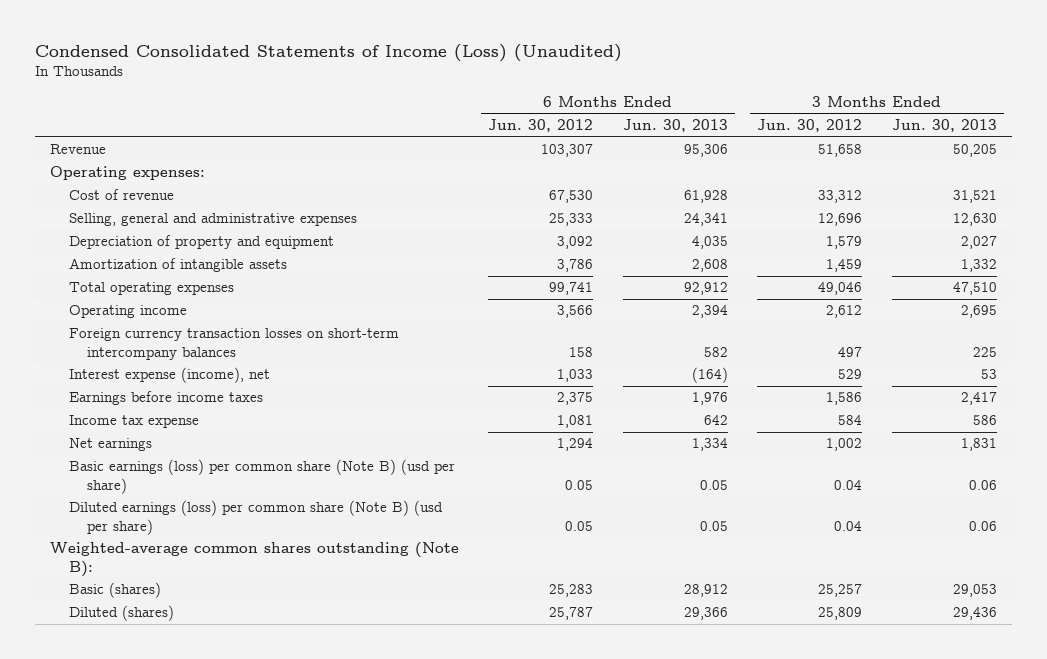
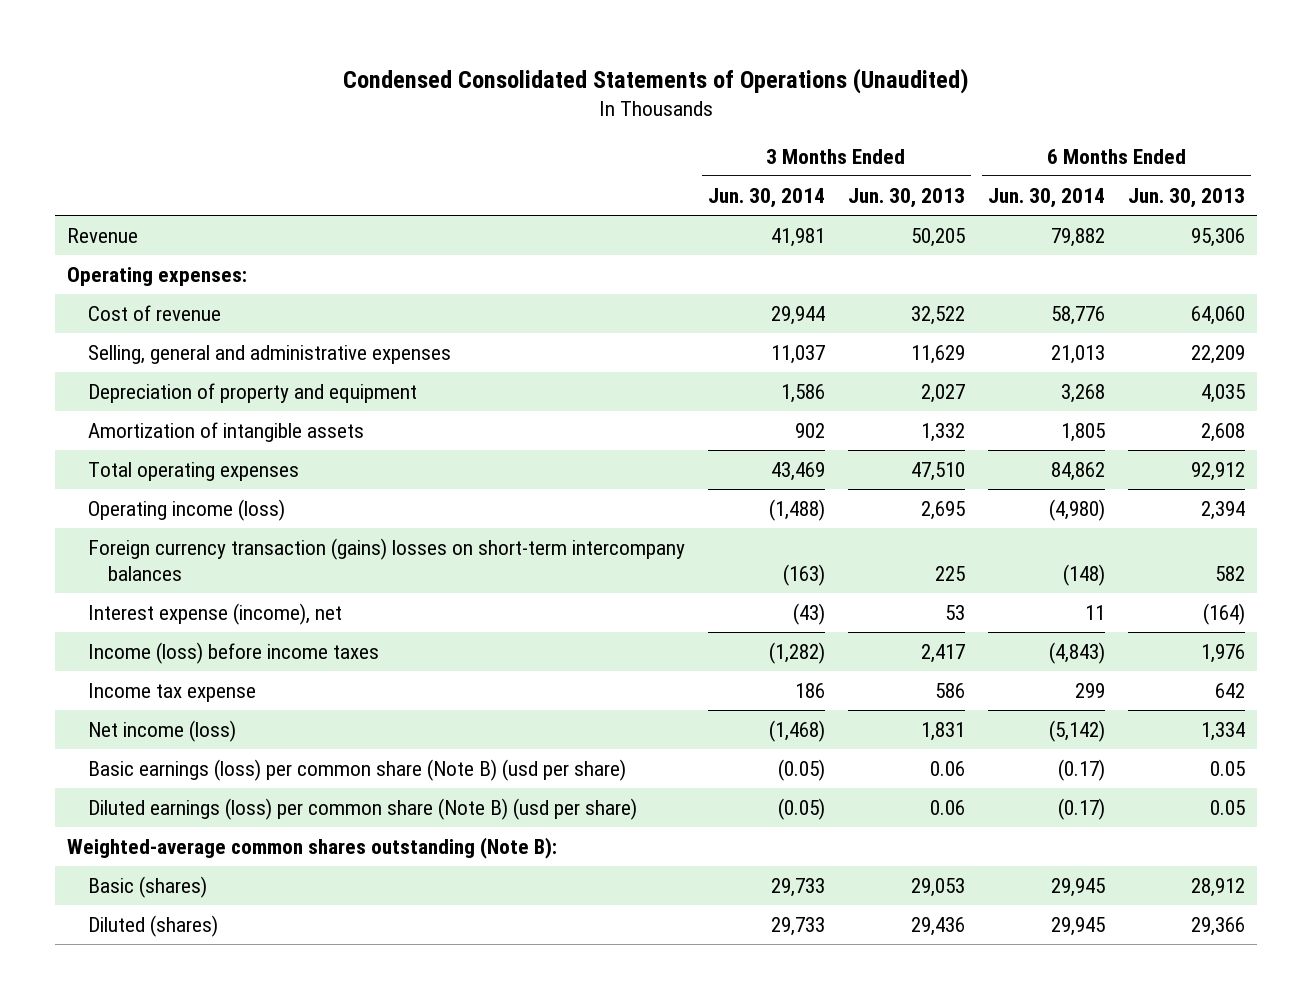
- Condensed Consolidated Statements of Income (Loss) (Unaudited)
+ Condensed Consolidated Statements of Operations (Unaudited)
- | 6 Months Ended Jun. 30, 2012 | 6 Months Ended Jun. 30, 2013 | 3 Months Ended Jun. 30, 2012 | 3 Months Ended Jun. 30, 2013
+ | 3 Months Ended Jun. 30, 2014 | 3 Months Ended Jun. 30, 2013 | 6 Months Ended Jun. 30, 2014 | 6 Months Ended Jun. 30, 2013
- Cost of revenue | 67,530 | 61,928 | 33,312 | 31,521
- Selling, general and administrative expenses | 25,333 | 24,341 | 12,696 | 12,630
+ Cost of revenue | 29,944 | 32,522 | 58,776 | 64,060
+ Selling, general and administrative expenses | 11,037 | 11,629 | 21,013 | 22,209
- Operating income | 3,566 | 2,394 | 2,612 | 2,695
- Foreign currency transaction losses on short-term intercompany balances | 158 | 582 | 497 | 225
+ Operating income (loss) | (1,488) | 2,695 | (4,980) | 2,394
+ Foreign currency transaction (gains) losses on short-term intercompany balances | (163) | 225 | (148) | 582
- Earnings before income taxes | 2,375 | 1,976 | 1,586 | 2,417
+ Income (loss) before income taxes | (1,282) | 2,417 | (4,843) | 1,976
- Net earnings | 1,294 | 1,334 | 1,002 | 1,831
+ Net income (loss) | (1,468) | 1,831 | (5,142) | 1,334

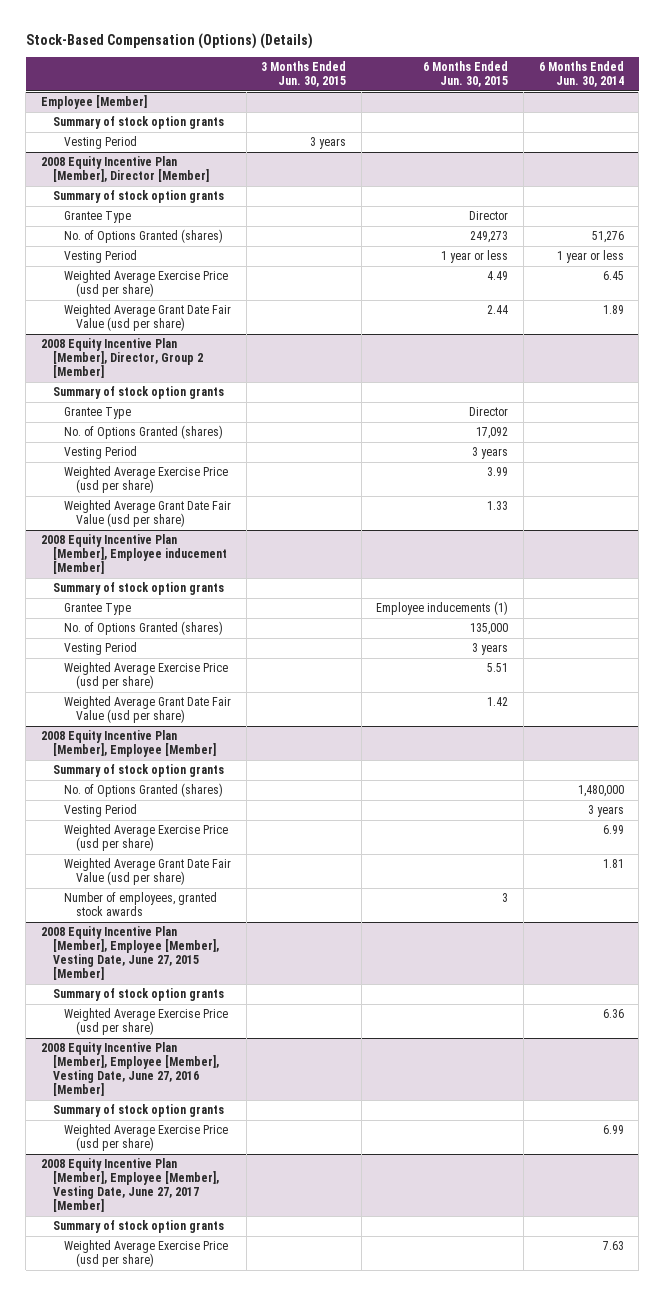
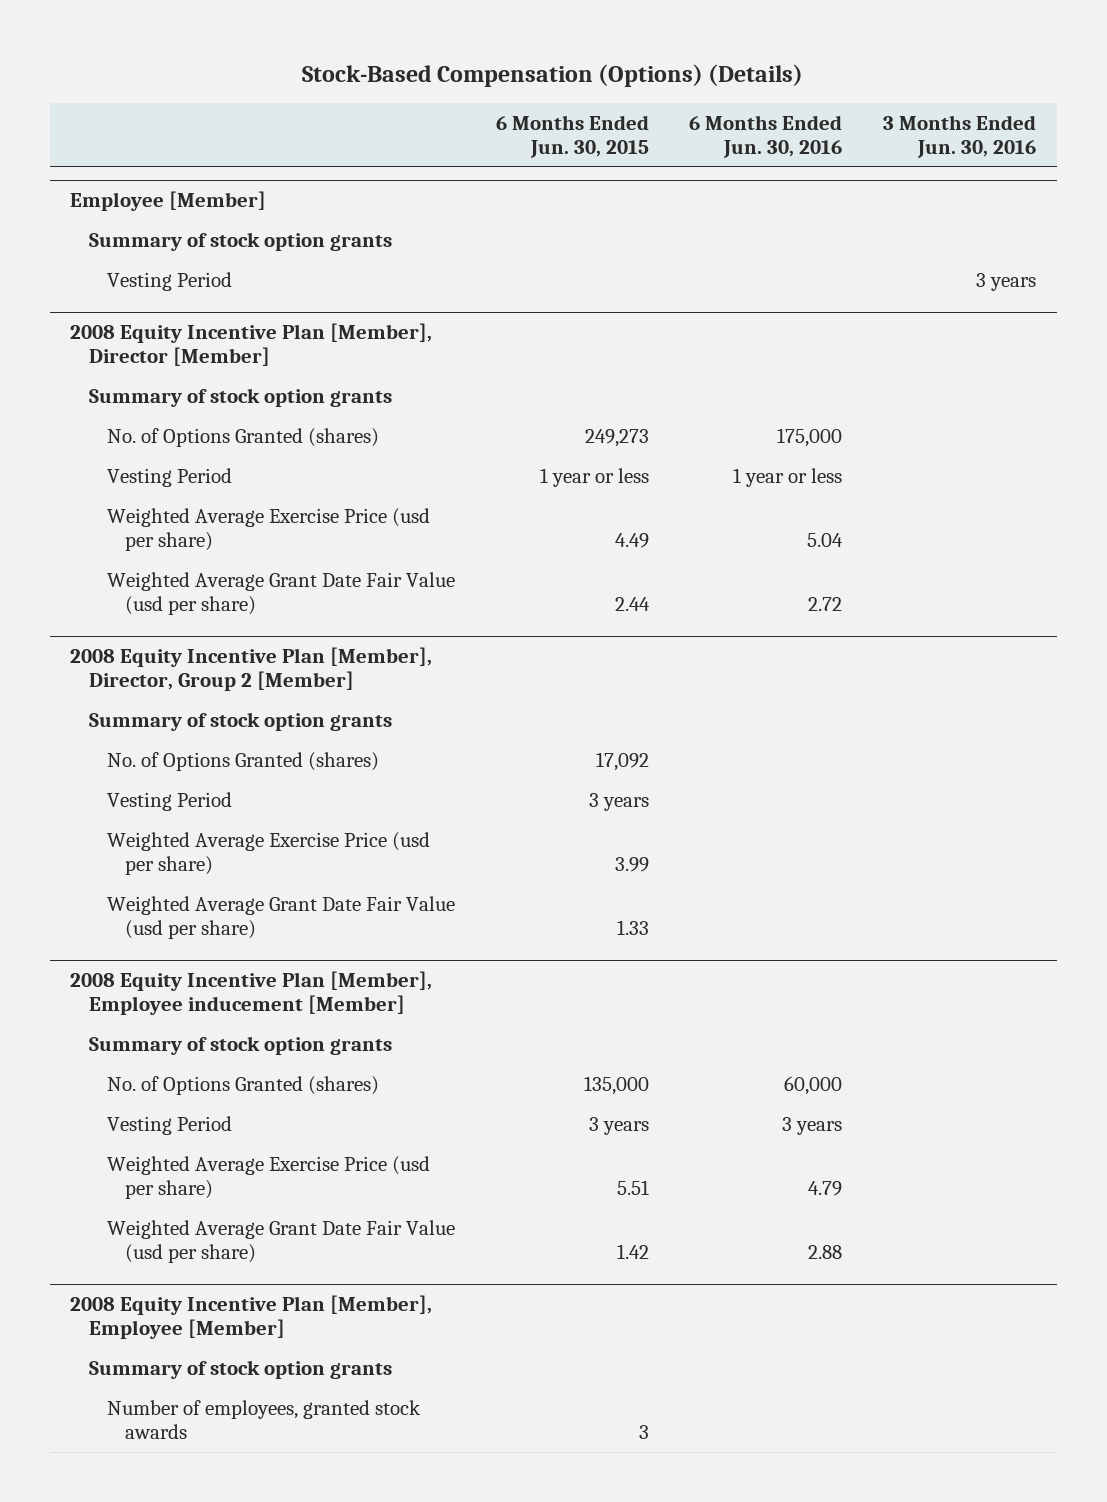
- | 3 Months Ended Jun. 30, 2015 | 6 Months Ended Jun. 30, 2015 | 6 Months Ended Jun. 30, 2014
+ | 6 Months Ended Jun. 30, 2015 | 6 Months Ended Jun. 30, 2016 | 3 Months Ended Jun. 30, 2016
@ 2008 Equity Incentive Plan [Member], Director [Member]
- Grantee Type | | Director |
@ 2008 Equity Incentive Plan [Member], Director, Group 2 [Member]
- Grantee Type | | Director |
@ 2008 Equity Incentive Plan [Member], Employee inducement [Member]
- Grantee Type | | Employee inducements (1) |
@ 2008 Equity Incentive Plan [Member], Employee [Member]
- No. of Options Granted (shares) | | | 1,480,000
- Vesting Period | | | 3 years
- Weighted Average Exercise Price (usd per share) | | | 6.99
- Weighted Average Grant Date Fair Value (usd per share) | | | 1.81
- 2008 Equity Incentive Plan [Member], Employee [Member], Vesting Date, June 27, 2015 [Member]
- Summary of stock option grants
- Weighted Average Exercise Price (usd per share) | | | 6.36
- 2008 Equity Incentive Plan [Member], Employee [Member], Vesting Date, June 27, 2016 [Member]
- Summary of stock option grants
- Weighted Average Exercise Price (usd per share) | | | 6.99
- 2008 Equity Incentive Plan [Member], Employee [Member], Vesting Date, June 27, 2017 [Member]
- Summary of stock option grants
- Weighted Average Exercise Price (usd per share) | | | 7.63

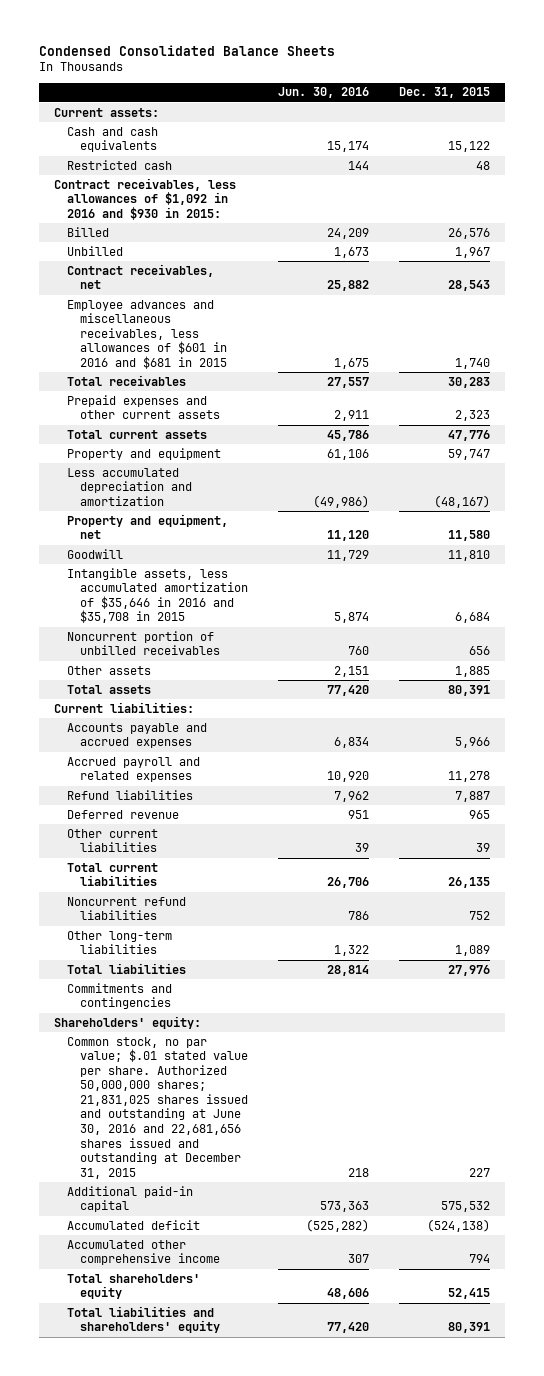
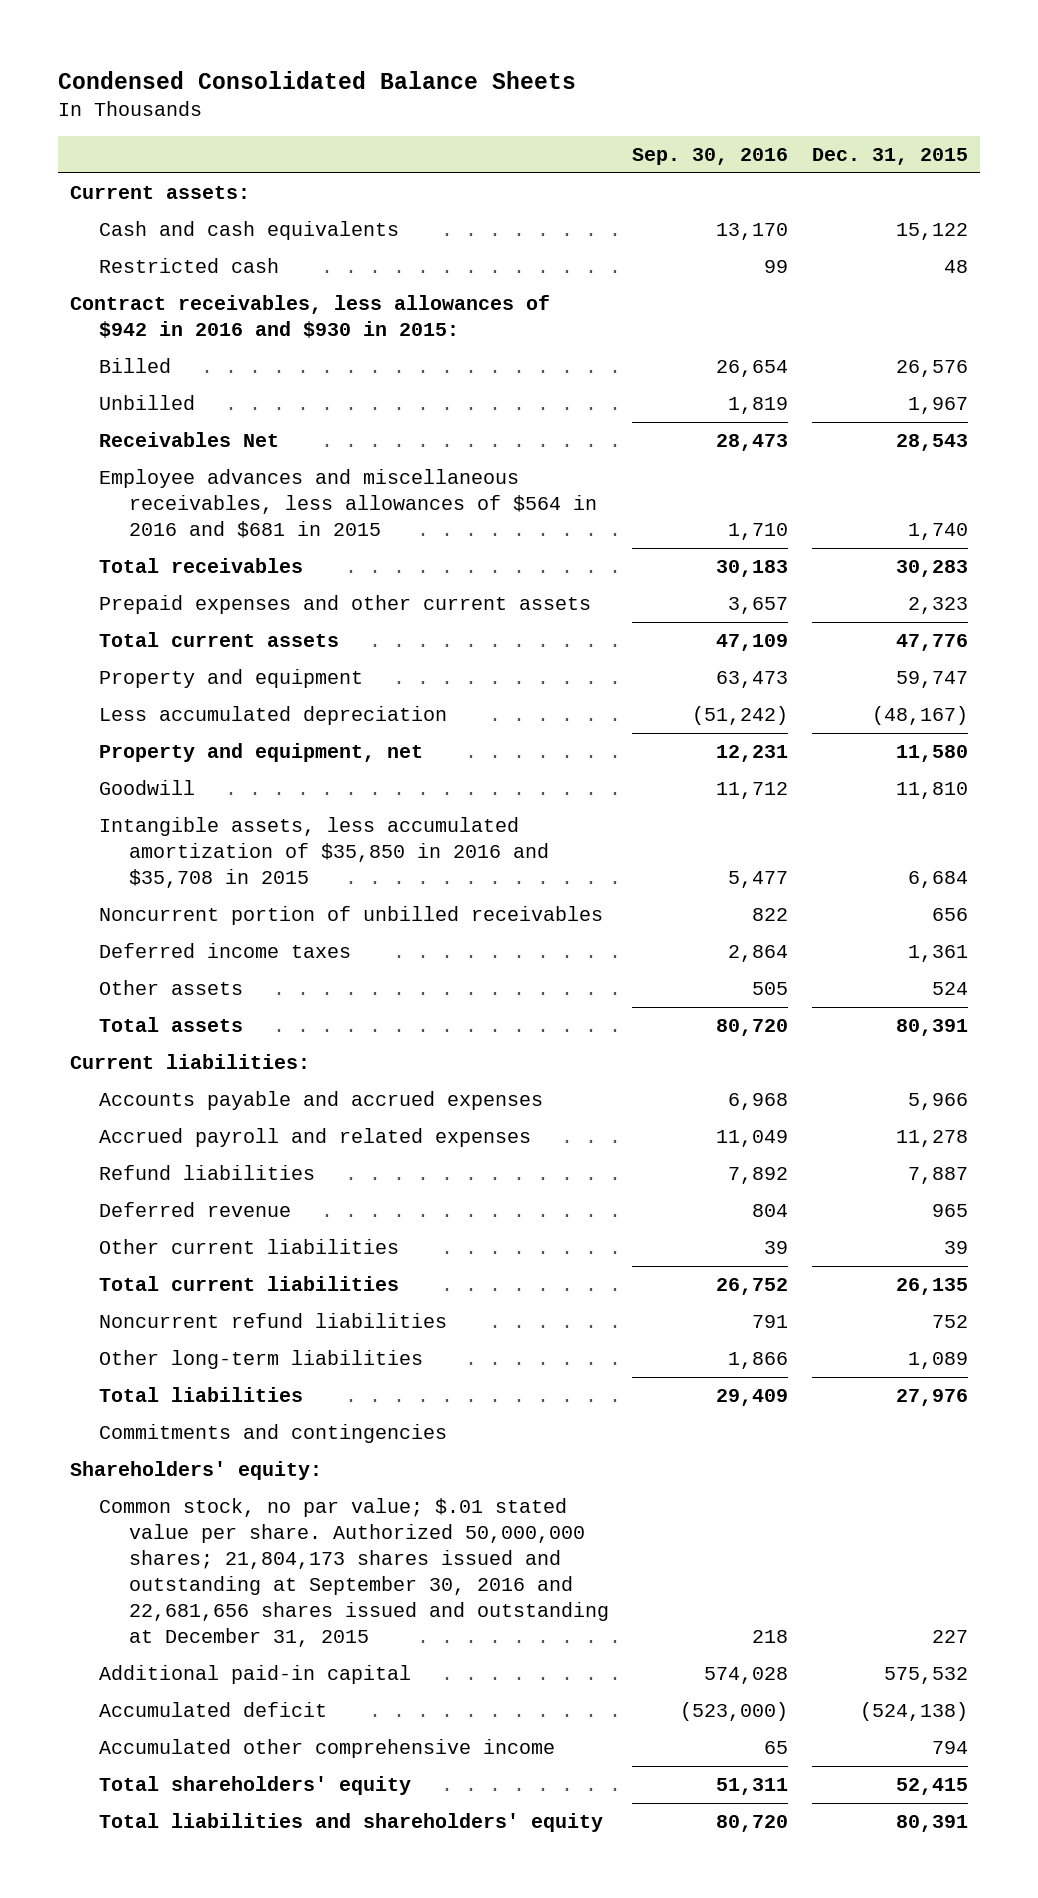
- | Jun. 30, 2016 | Dec. 31, 2015
+ | Sep. 30, 2016 | Dec. 31, 2015
- Contract receivables, less allowances of $1,092 in 2016 and $930 in 2015:
+ Contract receivables, less allowances of $942 in 2016 and $930 in 2015:
- Contract receivables, net | 25,882 | 28,543
- Employee advances and miscellaneous receivables, less allowances of $601 in 2016 and $681 in 2015 | 1,675 | 1,740
+ Receivables Net | 28,473 | 28,543
+ Employee advances and miscellaneous receivables, less allowances of $564 in 2016 and $681 in 2015 | 1,710 | 1,740
- Less accumulated depreciation and amortization | (49,986) | (48,167)
+ Less accumulated depreciation | (51,242) | (48,167)
- Intangible assets, less accumulated amortization of $35,646 in 2016 and $35,708 in 2015 | 5,874 | 6,684
+ Intangible assets, less accumulated amortization of $35,850 in 2016 and $35,708 in 2015 | 5,477 | 6,684
- Other assets | 2,151 | 1,885
+ Deferred income taxes | 2,864 | 1,361
+ Other assets | 505 | 524
- Common stock, no par value; $.01 stated value per share. Authorized 50,000,000 shares; 21,831,025 shares issued and outstanding at June 30, 2016 and 22,681,656 shares issued and outstanding at December 31, 2015 | 218 | 227
+ Common stock, no par value; $.01 stated value per share. Authorized 50,000,000 shares; 21,804,173 shares issued and outstanding at September 30, 2016 and 22,681,656 shares issued and outstanding at December 31, 2015 | 218 | 227

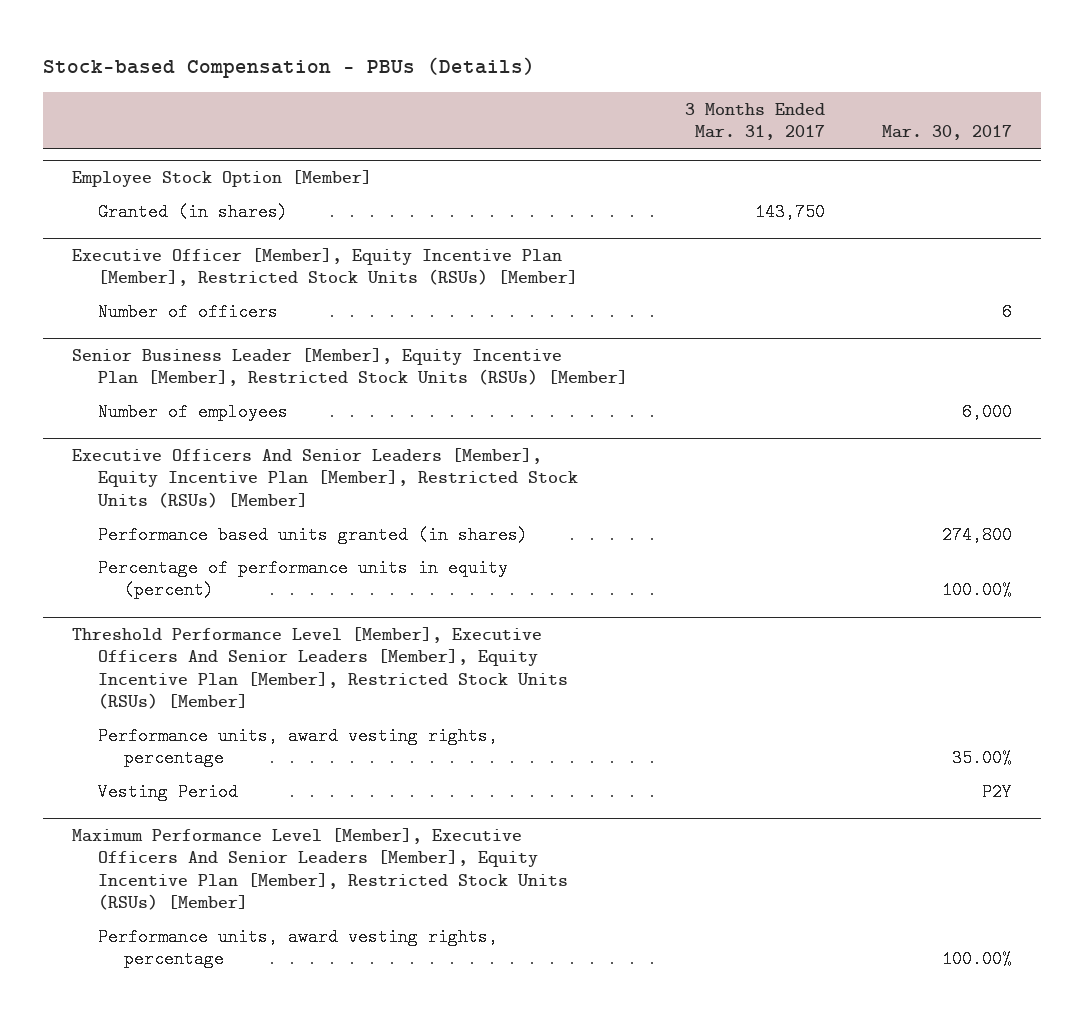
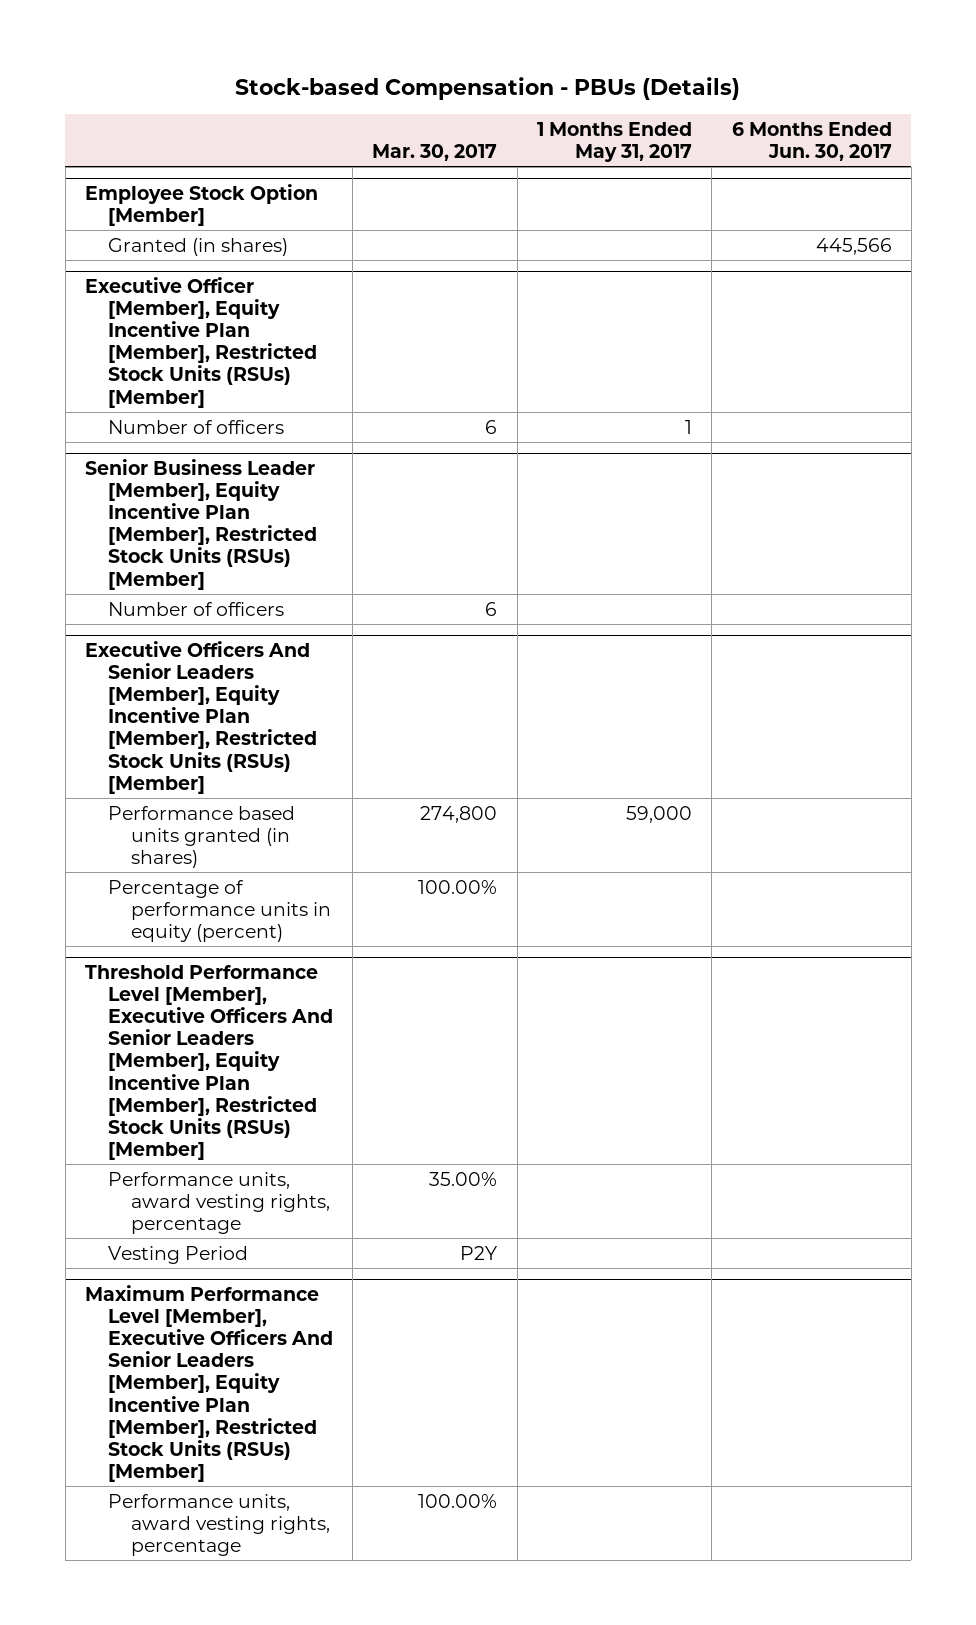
- | 3 Months Ended Mar. 31, 2017 | Mar. 30, 2017
+ | Mar. 30, 2017 | 1 Months Ended May 31, 2017 | 6 Months Ended Jun. 30, 2017
@ Senior Business Leader [Member], Equity Incentive Plan [Member], Restricted Stock Units (RSUs) [Member]
- Number of employees | | 6,000
+ Number of officers | 6 | |

